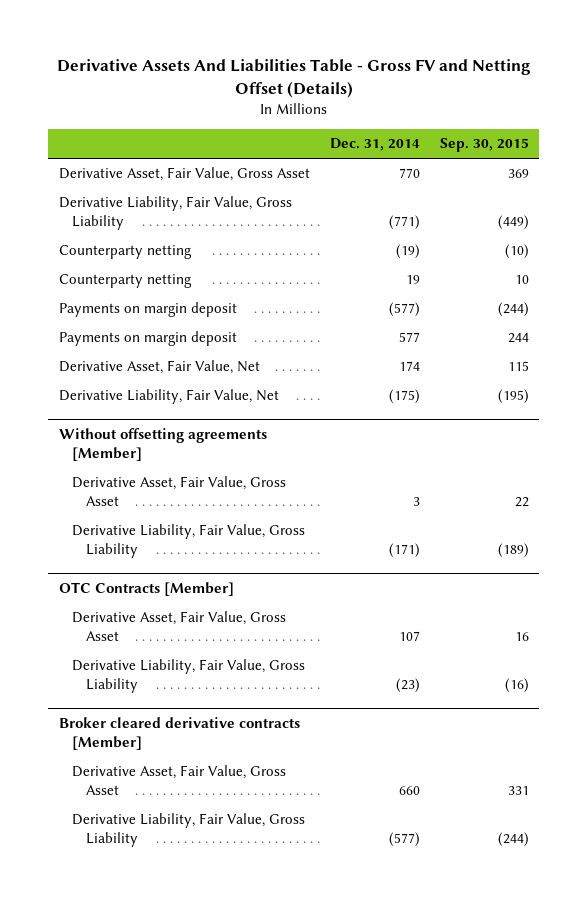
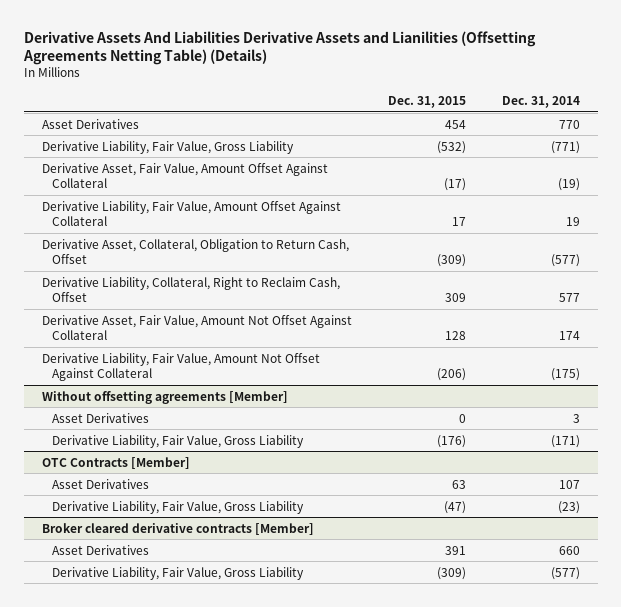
- Derivative Assets And Liabilities Table - Gross FV and Netting Offset (Details)
+ Derivative Assets And Liabilities Derivative Assets and Lianilities (Offsetting Agreements Netting Table) (Details)
- | Dec. 31, 2014 | Sep. 30, 2015
+ | Dec. 31, 2015 | Dec. 31, 2014
- Derivative Asset, Fair Value, Gross Asset | 770 | 369
+ Asset Derivatives | 454 | 770
- Counterparty netting | (19) | (10)
- Counterparty netting | 19 | 10
- Payments on margin deposit | (577) | (244)
- Payments on margin deposit | 577 | 244
- Derivative Asset, Fair Value, Net | 174 | 115
- Derivative Liability, Fair Value, Net | (175) | (195)
+ Derivative Asset, Fair Value, Amount Offset Against Collateral | (17) | (19)
+ Derivative Liability, Fair Value, Amount Offset Against Collateral | 17 | 19
+ Derivative Asset, Collateral, Obligation to Return Cash, Offset | (309) | (577)
+ Derivative Liability, Collateral, Right to Reclaim Cash, Offset | 309 | 577
+ Derivative Asset, Fair Value, Amount Not Offset Against Collateral | 128 | 174
+ Derivative Liability, Fair Value, Amount Not Offset Against Collateral | (206) | (175)
@ Without offsetting agreements [Member]
- Derivative Asset, Fair Value, Gross Asset | 3 | 22
+ Asset Derivatives | 0 | 3
@ OTC Contracts [Member]
- Derivative Asset, Fair Value, Gross Asset | 107 | 16
+ Asset Derivatives | 63 | 107
@ Broker cleared derivative contracts [Member]
- Derivative Asset, Fair Value, Gross Asset | 660 | 331
+ Asset Derivatives | 391 | 660

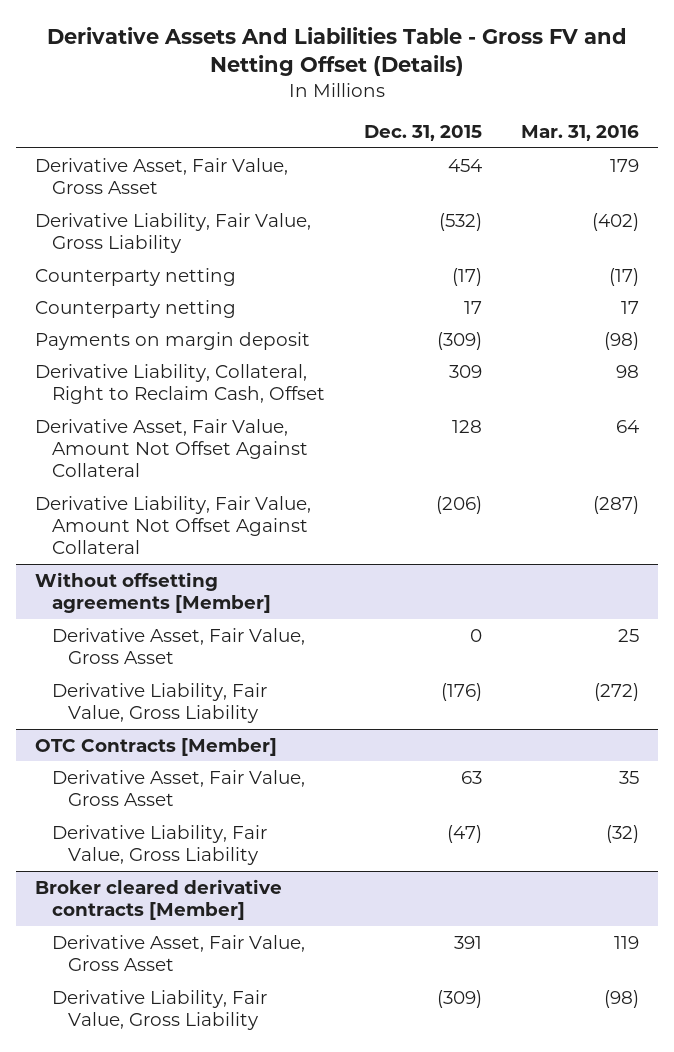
- Derivative Assets And Liabilities Derivative Assets and Lianilities (Offsetting Agreements Netting Table) (Details)
+ Derivative Assets And Liabilities Table - Gross FV and Netting Offset (Details)
- | Dec. 31, 2015 | Dec. 31, 2014
+ | Dec. 31, 2015 | Mar. 31, 2016
- Asset Derivatives | 454 | 770
+ Derivative Asset, Fair Value, Gross Asset | 454 | 179
- Derivative Asset, Fair Value, Amount Offset Against Collateral | (17) | (19)
- Derivative Liability, Fair Value, Amount Offset Against Collateral | 17 | 19
- Derivative Asset, Collateral, Obligation to Return Cash, Offset | (309) | (577)
+ Counterparty netting | (17) | (17)
+ Counterparty netting | 17 | 17
+ Payments on margin deposit | (309) | (98)
@ Without offsetting agreements [Member]
- Asset Derivatives | 0 | 3
+ Derivative Asset, Fair Value, Gross Asset | 0 | 25
@ OTC Contracts [Member]
- Asset Derivatives | 63 | 107
+ Derivative Asset, Fair Value, Gross Asset | 63 | 35
@ Broker cleared derivative contracts [Member]
- Asset Derivatives | 391 | 660
+ Derivative Asset, Fair Value, Gross Asset | 391 | 119

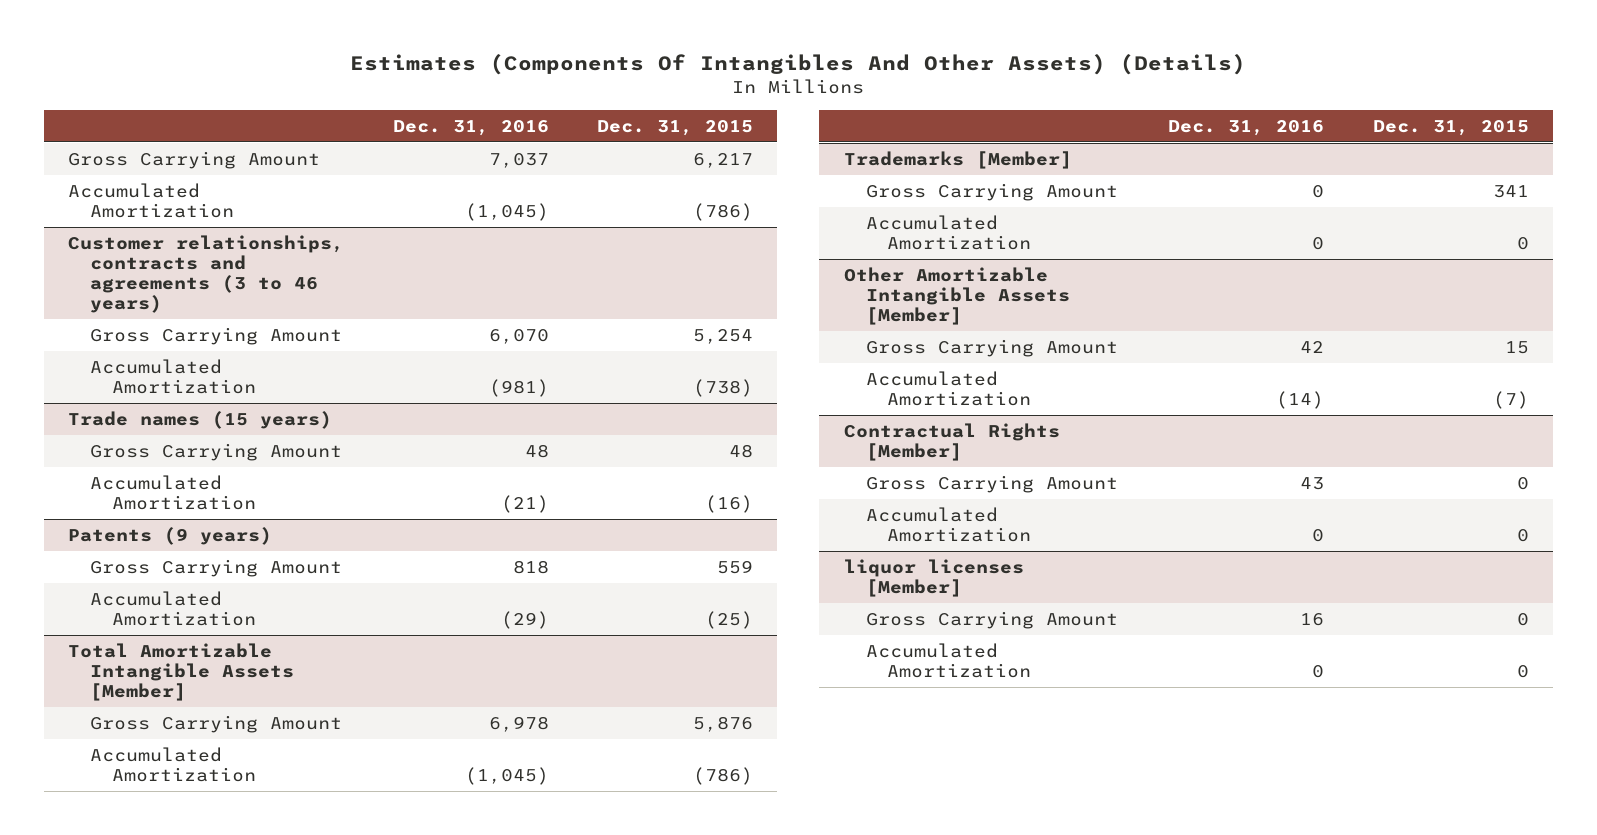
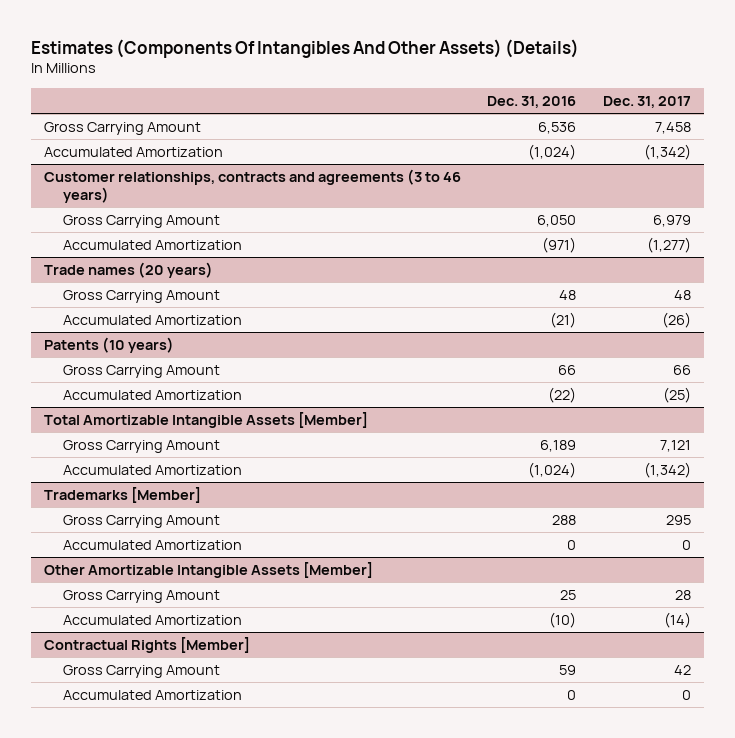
- | Dec. 31, 2016 | Dec. 31, 2015
+ | Dec. 31, 2016 | Dec. 31, 2017
- Gross Carrying Amount | 7,037 | 6,217
- Accumulated Amortization | (1,045) | (786)
+ Gross Carrying Amount | 6,536 | 7,458
+ Accumulated Amortization | (1,024) | (1,342)
@ Customer relationships, contracts and agreements (3 to 46 years)
- Gross Carrying Amount | 6,070 | 5,254
- Accumulated Amortization | (981) | (738)
- Trade names (15 years)
@ Customer relationships, contracts and agreements (3 to 46 years)
+ Gross Carrying Amount | 6,050 | 6,979
+ Accumulated Amortization | (971) | (1,277)
+ Trade names (20 years)
- Patents (9 years)
- Gross Carrying Amount | 818 | 559
- Accumulated Amortization | (29) | (25)
+ Patents (10 years)
+ Gross Carrying Amount | 66 | 66
+ Accumulated Amortization | (22) | (25)
@ Total Amortizable Intangible Assets [Member]
- Gross Carrying Amount | 6,978 | 5,876
- Accumulated Amortization | (1,045) | (786)
+ Gross Carrying Amount | 6,189 | 7,121
+ Accumulated Amortization | (1,024) | (1,342)
@ Trademarks [Member]
- Gross Carrying Amount | 0 | 341
+ Gross Carrying Amount | 288 | 295
@ Other Amortizable Intangible Assets [Member]
- Gross Carrying Amount | 42 | 15
- Accumulated Amortization | (14) | (7)
+ Gross Carrying Amount | 25 | 28
+ Accumulated Amortization | (10) | (14)
@ Contractual Rights [Member]
- Gross Carrying Amount | 43 | 0
- Accumulated Amortization | 0 | 0
- liquor licenses [Member]
- Gross Carrying Amount | 16 | 0
@ Contractual Rights [Member]
+ Gross Carrying Amount | 59 | 42

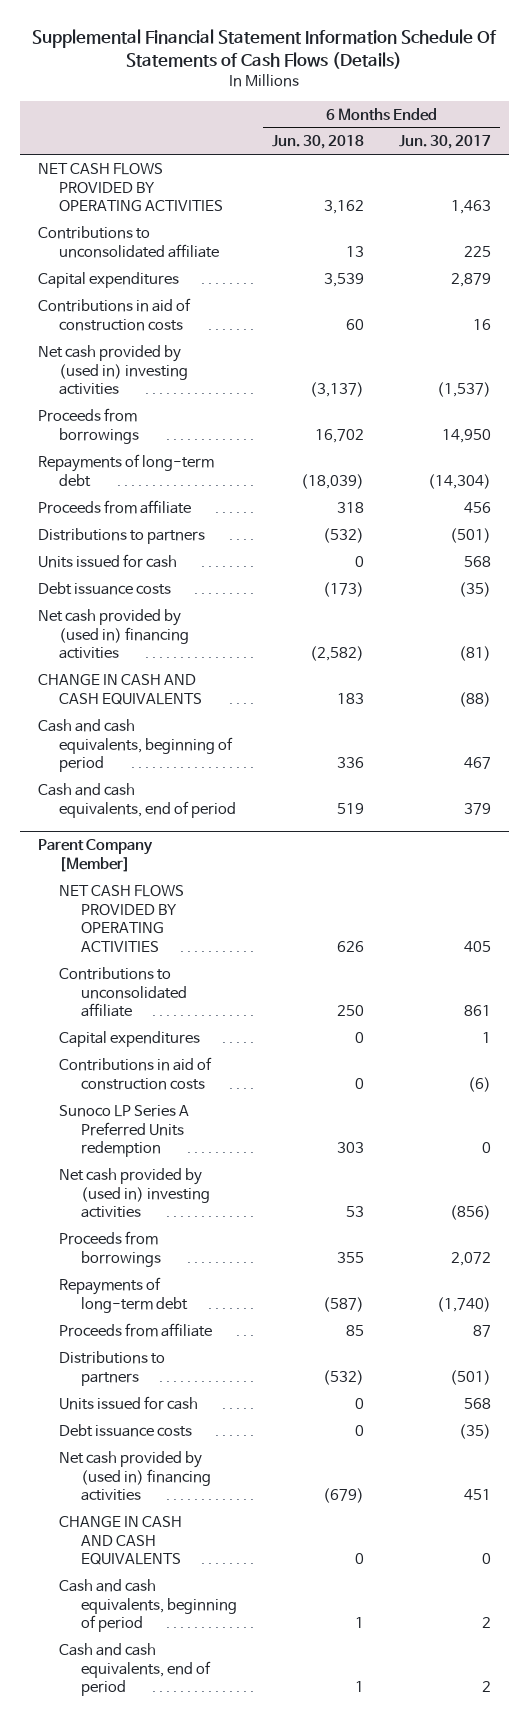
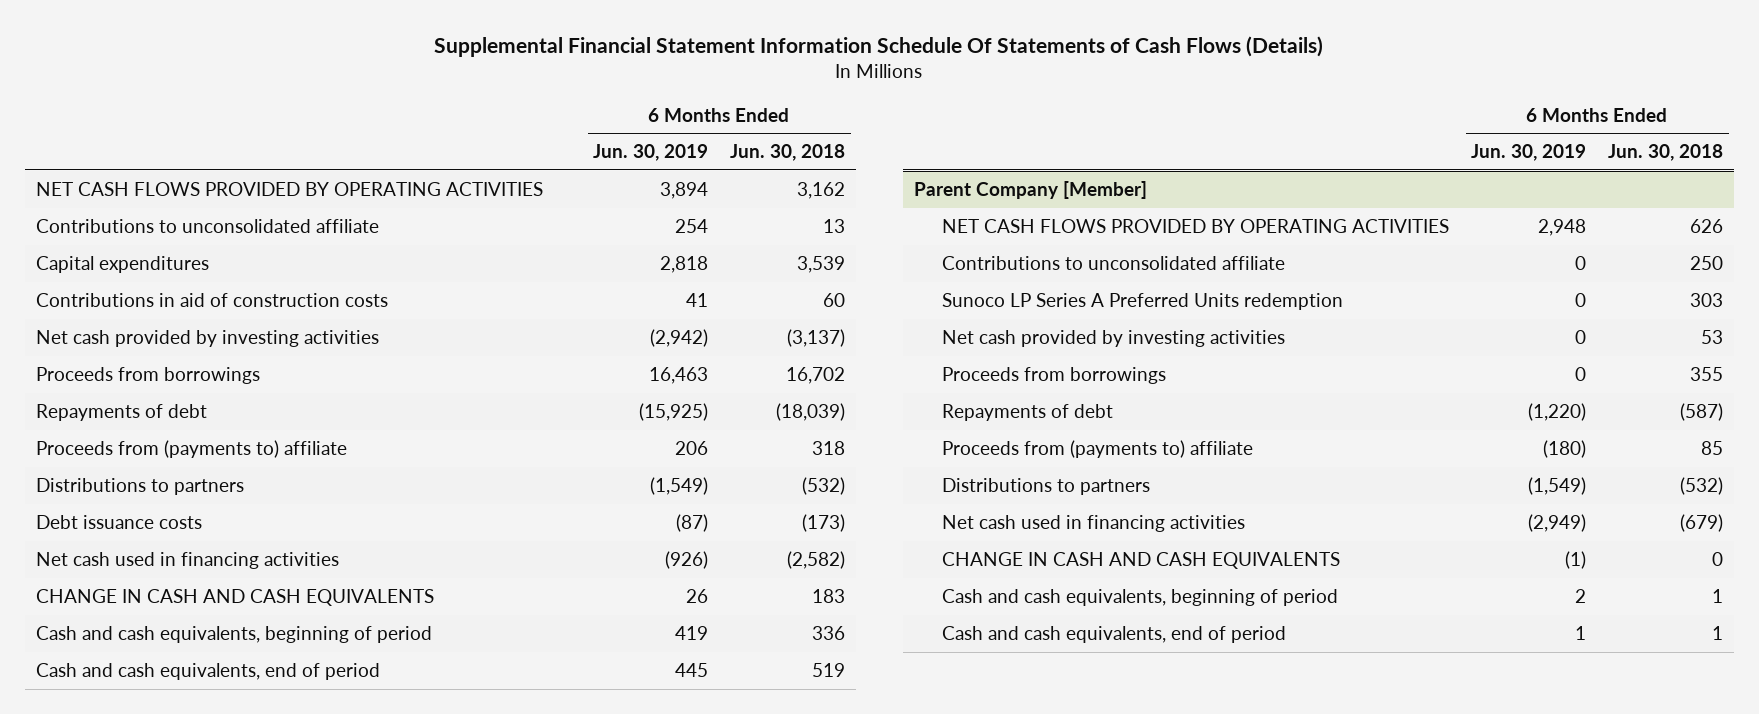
- | 6 Months Ended Jun. 30, 2018 | 6 Months Ended Jun. 30, 2017
+ | 6 Months Ended Jun. 30, 2019 | 6 Months Ended Jun. 30, 2018
- Net cash provided by (used in) investing activities | (3,137) | (1,537)
+ Net cash provided by investing activities | (2,942) | (3,137)
- Repayments of long-term debt | (18,039) | (14,304)
- Proceeds from affiliate | 318 | 456
+ Repayments of debt | (15,925) | (18,039)
+ Proceeds from (payments to) affiliate | 206 | 318
- Units issued for cash | 0 | 568
- Net cash provided by (used in) financing activities | (2,582) | (81)
+ Net cash used in financing activities | (926) | (2,582)
@ Parent Company [Member]
- Capital expenditures | 0 | 1
- Contributions in aid of construction costs | 0 | (6)
- Net cash provided by (used in) investing activities | 53 | (856)
+ Net cash provided by investing activities | 0 | 53
- Repayments of long-term debt | (587) | (1,740)
- Proceeds from affiliate | 85 | 87
+ Repayments of debt | (1,220) | (587)
+ Proceeds from (payments to) affiliate | (180) | 85
- Units issued for cash | 0 | 568
- Debt issuance costs | 0 | (35)
- Net cash provided by (used in) financing activities | (679) | 451
+ Net cash used in financing activities | (2,949) | (679)

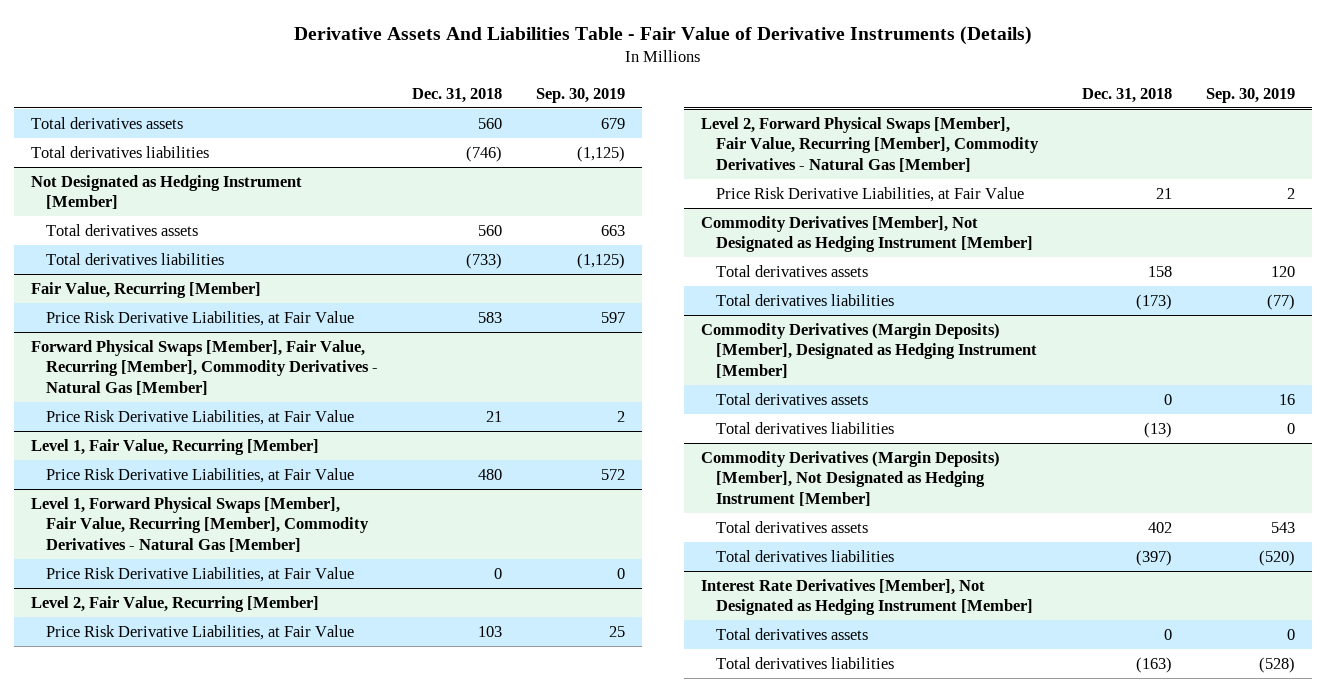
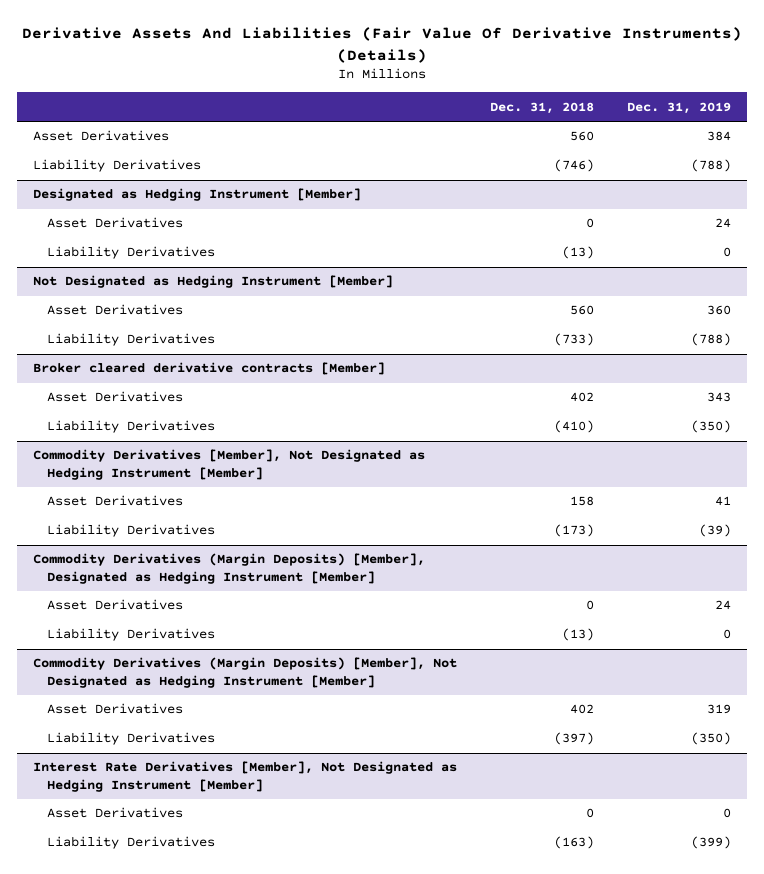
- Derivative Assets And Liabilities Table - Fair Value of Derivative Instruments (Details)
+ Derivative Assets And Liabilities (Fair Value Of Derivative Instruments) (Details)
- | Dec. 31, 2018 | Sep. 30, 2019
+ | Dec. 31, 2018 | Dec. 31, 2019
- Total derivatives assets | 560 | 679
- Total derivatives liabilities | (746) | (1,125)
+ Asset Derivatives | 560 | 384
+ Liability Derivatives | (746) | (788)
+ Designated as Hedging Instrument [Member]
+ Asset Derivatives | 0 | 24
+ Liability Derivatives | (13) | 0
@ Not Designated as Hedging Instrument [Member]
- Total derivatives assets | 560 | 663
- Total derivatives liabilities | (733) | (1,125)
- Fair Value, Recurring [Member]
- Price Risk Derivative Liabilities, at Fair Value | 583 | 597
- Forward Physical Swaps [Member], Fair Value, Recurring [Member], Commodity Derivatives - Natural Gas [Member]
- Price Risk Derivative Liabilities, at Fair Value | 21 | 2
- Level 1, Fair Value, Recurring [Member]
- Price Risk Derivative Liabilities, at Fair Value | 480 | 572
- Level 1, Forward Physical Swaps [Member], Fair Value, Recurring [Member], Commodity Derivatives - Natural Gas [Member]
- Price Risk Derivative Liabilities, at Fair Value | 0 | 0
- Level 2, Fair Value, Recurring [Member]
- Price Risk Derivative Liabilities, at Fair Value | 103 | 25
- Level 2, Forward Physical Swaps [Member], Fair Value, Recurring [Member], Commodity Derivatives - Natural Gas [Member]
- Price Risk Derivative Liabilities, at Fair Value | 21 | 2
@ Not Designated as Hedging Instrument [Member]
+ Asset Derivatives | 560 | 360
+ Liability Derivatives | (733) | (788)
+ Broker cleared derivative contracts [Member]
+ Asset Derivatives | 402 | 343
+ Liability Derivatives | (410) | (350)
@ Commodity Derivatives [Member], Not Designated as Hedging Instrument [Member]
- Total derivatives assets | 158 | 120
- Total derivatives liabilities | (173) | (77)
+ Asset Derivatives | 158 | 41
+ Liability Derivatives | (173) | (39)
@ Commodity Derivatives (Margin Deposits) [Member], Designated as Hedging Instrument [Member]
- Total derivatives assets | 0 | 16
- Total derivatives liabilities | (13) | 0
+ Asset Derivatives | 0 | 24
+ Liability Derivatives | (13) | 0
@ Commodity Derivatives (Margin Deposits) [Member], Not Designated as Hedging Instrument [Member]
- Total derivatives assets | 402 | 543
- Total derivatives liabilities | (397) | (520)
+ Asset Derivatives | 402 | 319
+ Liability Derivatives | (397) | (350)
@ Interest Rate Derivatives [Member], Not Designated as Hedging Instrument [Member]
- Total derivatives assets | 0 | 0
- Total derivatives liabilities | (163) | (528)
+ Asset Derivatives | 0 | 0
+ Liability Derivatives | (163) | (399)

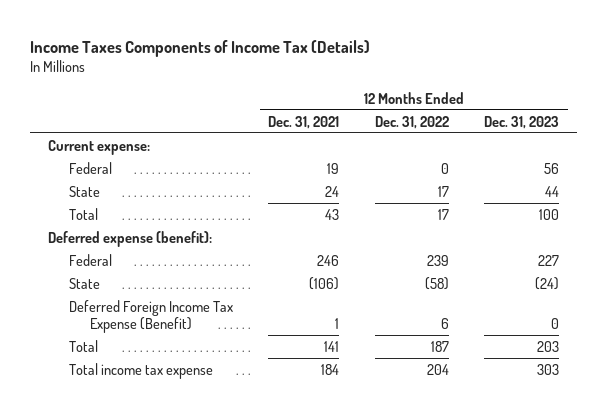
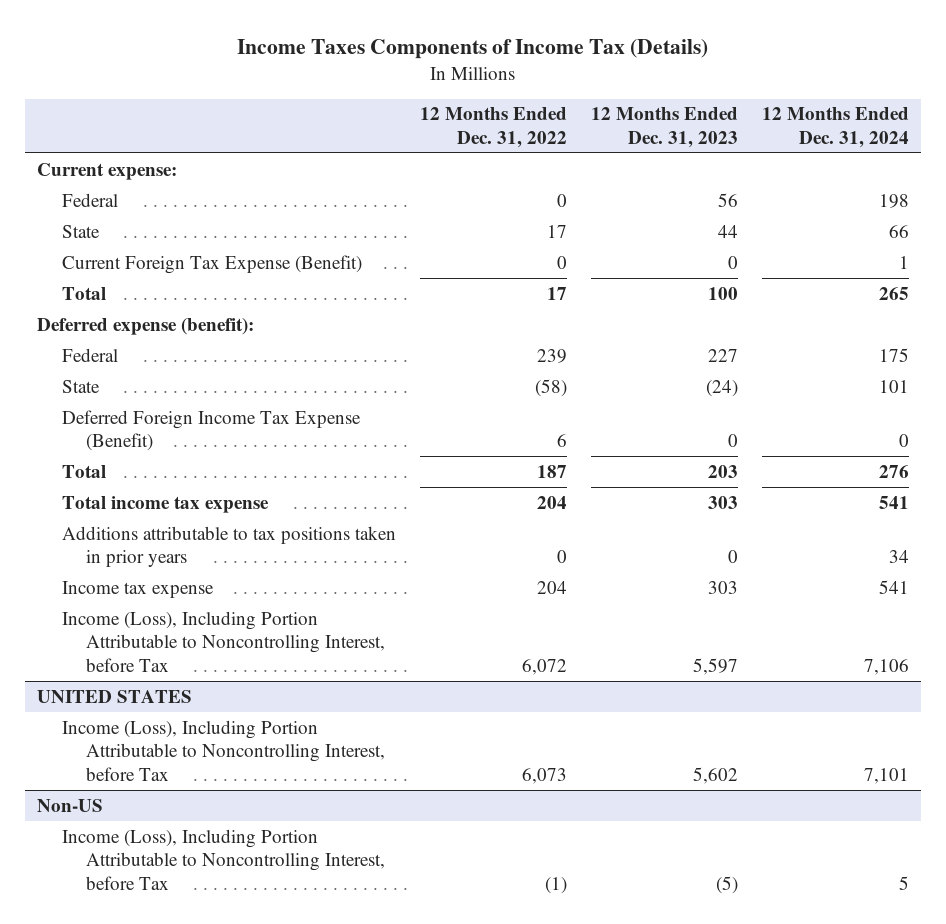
- | 12 Months Ended Dec. 31, 2021 | 12 Months Ended Dec. 31, 2022 | 12 Months Ended Dec. 31, 2023
+ | 12 Months Ended Dec. 31, 2022 | 12 Months Ended Dec. 31, 2023 | 12 Months Ended Dec. 31, 2024
+ Current Foreign Tax Expense (Benefit) | 0 | 0 | 1
+ Additions attributable to tax positions taken in prior years | 0 | 0 | 34
+ Income tax expense | 204 | 303 | 541
+ Income (Loss), Including Portion Attributable to Noncontrolling Interest, before Tax | 6,072 | 5,597 | 7,106
+ UNITED STATES
+ Income (Loss), Including Portion Attributable to Noncontrolling Interest, before Tax | 6,073 | 5,602 | 7,101
+ Non-US
+ Income (Loss), Including Portion Attributable to Noncontrolling Interest, before Tax | (1) | (5) | 5

